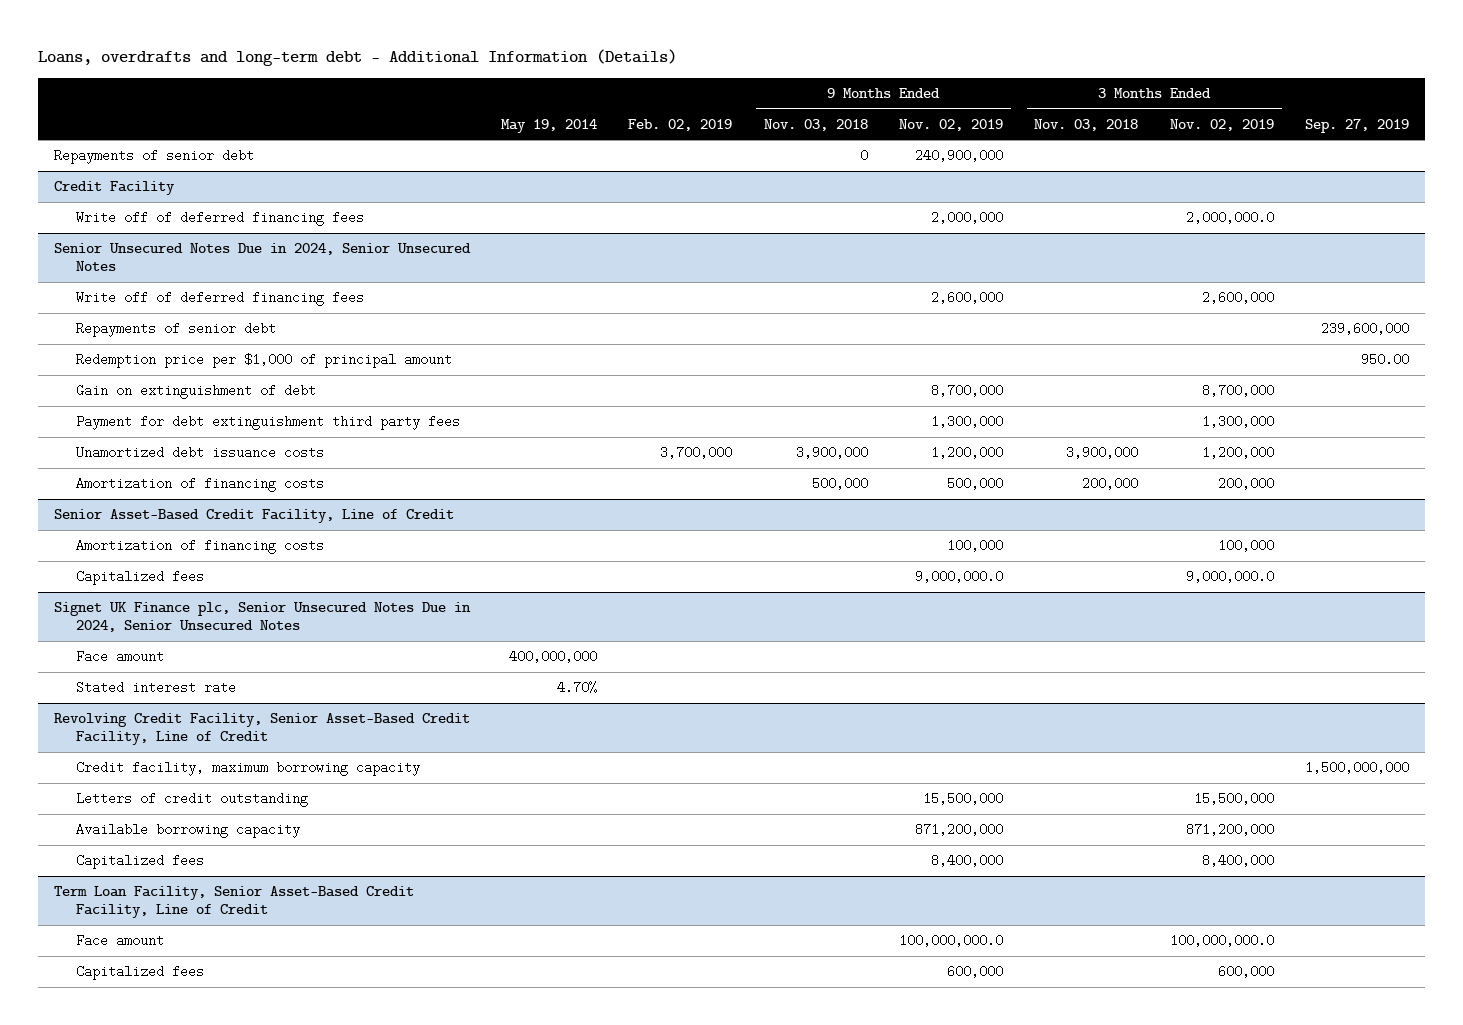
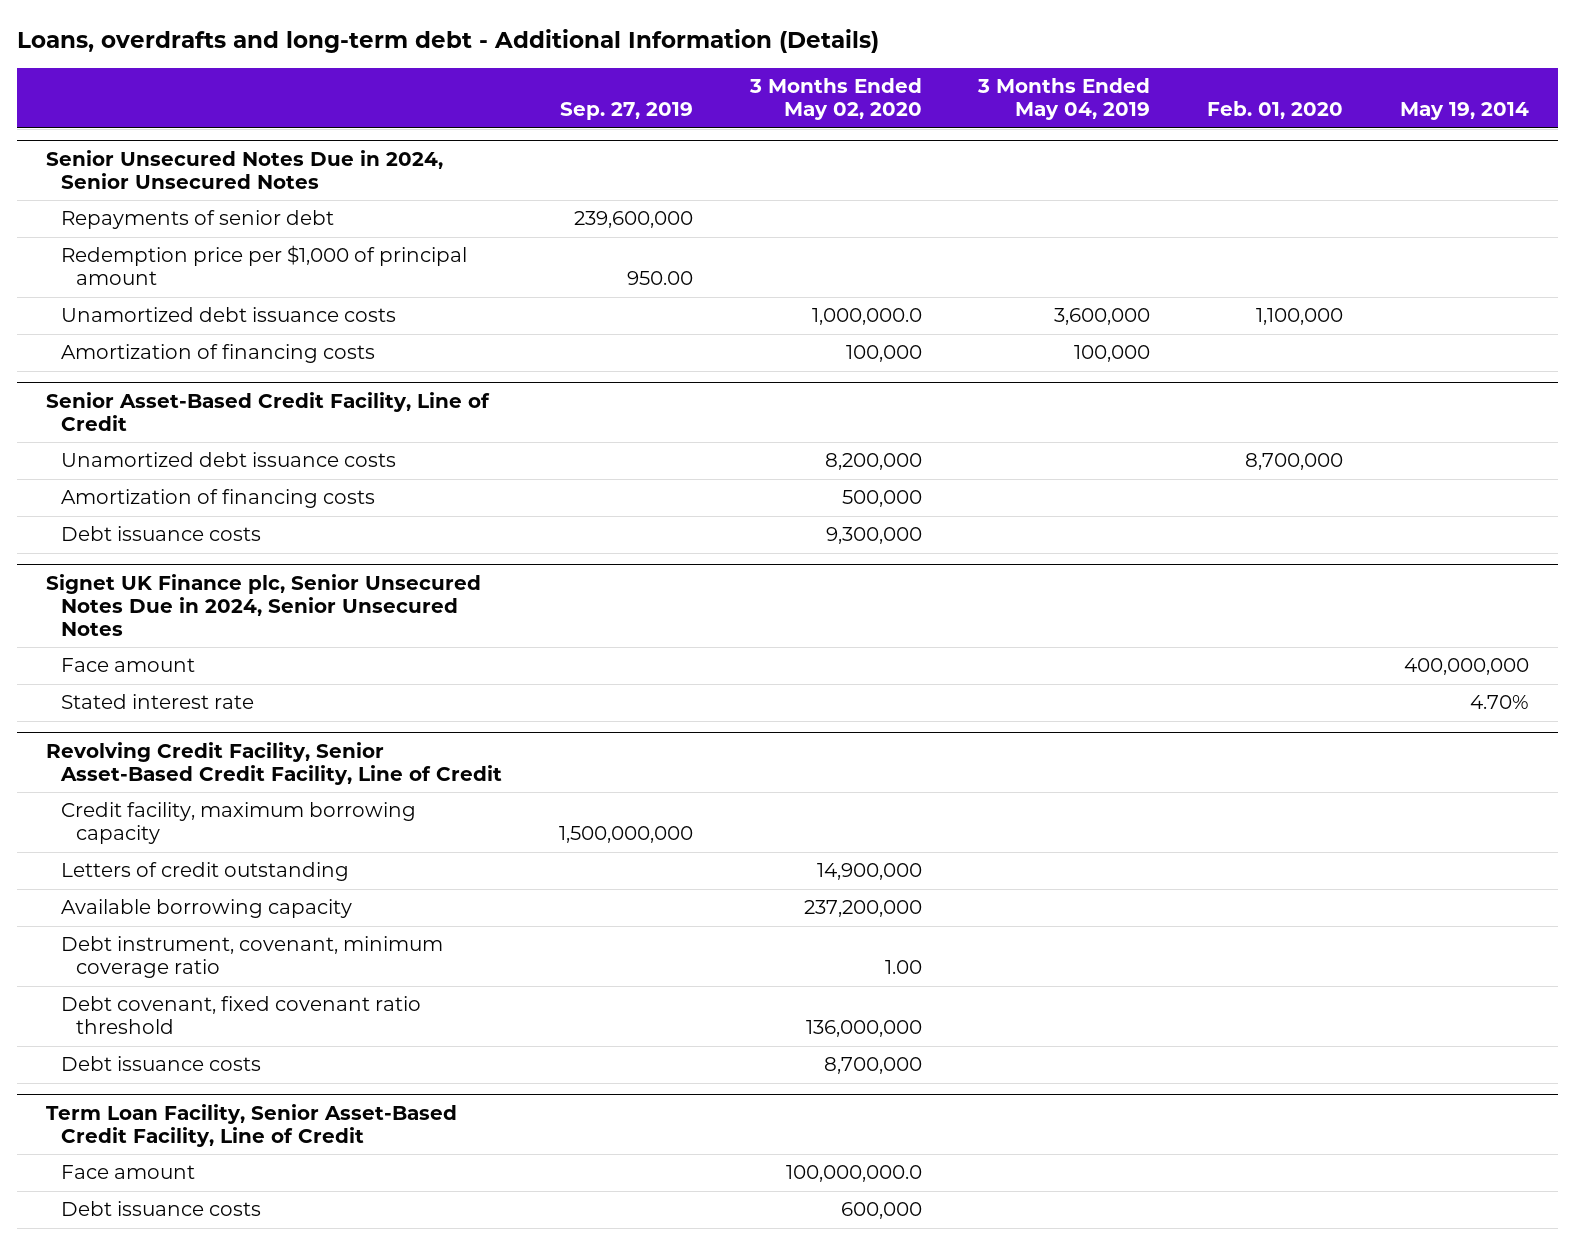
- | May 19, 2014 | Feb. 02, 2019 | 9 Months Ended Nov. 03, 2018 | 9 Months Ended Nov. 02, 2019 | 3 Months Ended Nov. 03, 2018 | 3 Months Ended Nov. 02, 2019 | Sep. 27, 2019
+ | Sep. 27, 2019 | 3 Months Ended May 02, 2020 | 3 Months Ended May 04, 2019 | Feb. 01, 2020 | May 19, 2014
- Repayments of senior debt | | | 0 | 240,900,000 | | |
- Credit Facility
- Write off of deferred financing fees | | | | 2,000,000 | | 2,000,000.0 |
@ Senior Unsecured Notes Due in 2024, Senior Unsecured Notes
- Write off of deferred financing fees | | | | 2,600,000 | | 2,600,000 |
- Gain on extinguishment of debt | | | | 8,700,000 | | 8,700,000 |
- Payment for debt extinguishment third party fees | | | | 1,300,000 | | 1,300,000 |
@ Senior Asset-Based Credit Facility, Line of Credit
+ Unamortized debt issuance costs | | 8,200,000 | | 8,700,000 |
- Capitalized fees | | | | 9,000,000.0 | | 9,000,000.0 |
+ Debt issuance costs | | 9,300,000 | | |
@ Revolving Credit Facility, Senior Asset-Based Credit Facility, Line of Credit
- Capitalized fees | | | | 8,400,000 | | 8,400,000 |
+ Debt instrument, covenant, minimum coverage ratio | | 1.00 | | |
+ Debt covenant, fixed covenant ratio threshold | | 136,000,000 | | |
+ Debt issuance costs | | 8,700,000 | | |
@ Term Loan Facility, Senior Asset-Based Credit Facility, Line of Credit
- Capitalized fees | | | | 600,000 | | 600,000 |
+ Debt issuance costs | | 600,000 | | |

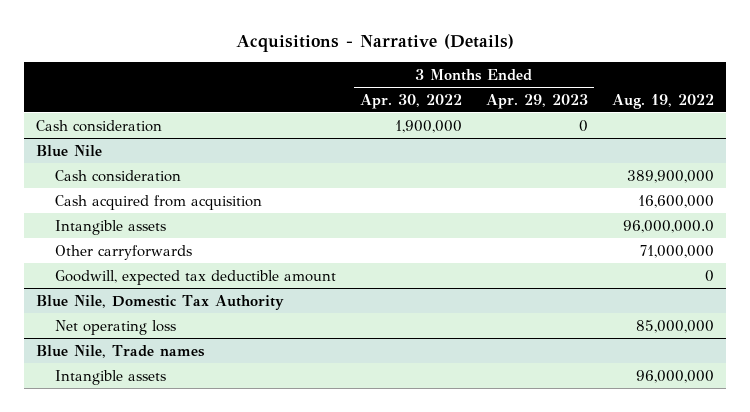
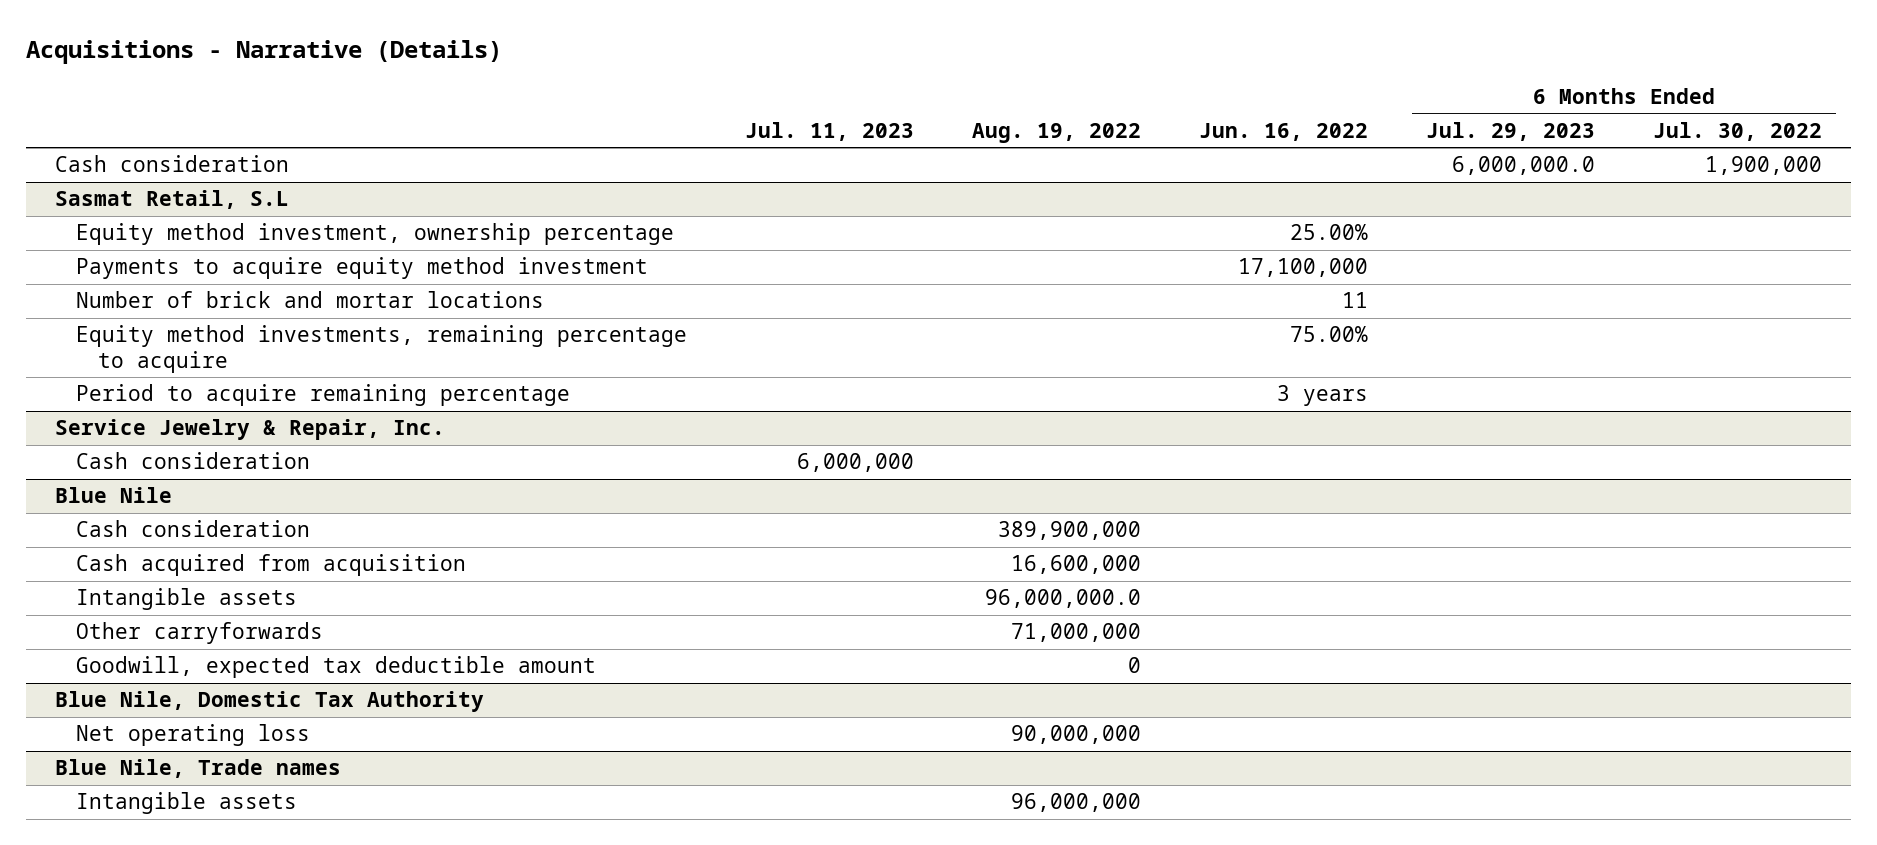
- | 3 Months Ended Apr. 30, 2022 | 3 Months Ended Apr. 29, 2023 | Aug. 19, 2022
+ | Jul. 11, 2023 | Aug. 19, 2022 | Jun. 16, 2022 | 6 Months Ended Jul. 29, 2023 | 6 Months Ended Jul. 30, 2022
+ Sasmat Retail, S.L
+ Equity method investment, ownership percentage | | | 25.00% | |
+ Payments to acquire equity method investment | | | 17,100,000 | |
+ Number of brick and mortar locations | | | 11 | |
+ Equity method investments, remaining percentage to acquire | | | 75.00% | |
+ Period to acquire remaining percentage | | | 3 years | |
+ Service Jewelry & Repair, Inc.
+ Cash consideration | 6,000,000 | | | |
@ Blue Nile, Domestic Tax Authority
- Net operating loss | | | 85,000,000
+ Net operating loss | | 90,000,000 | | |

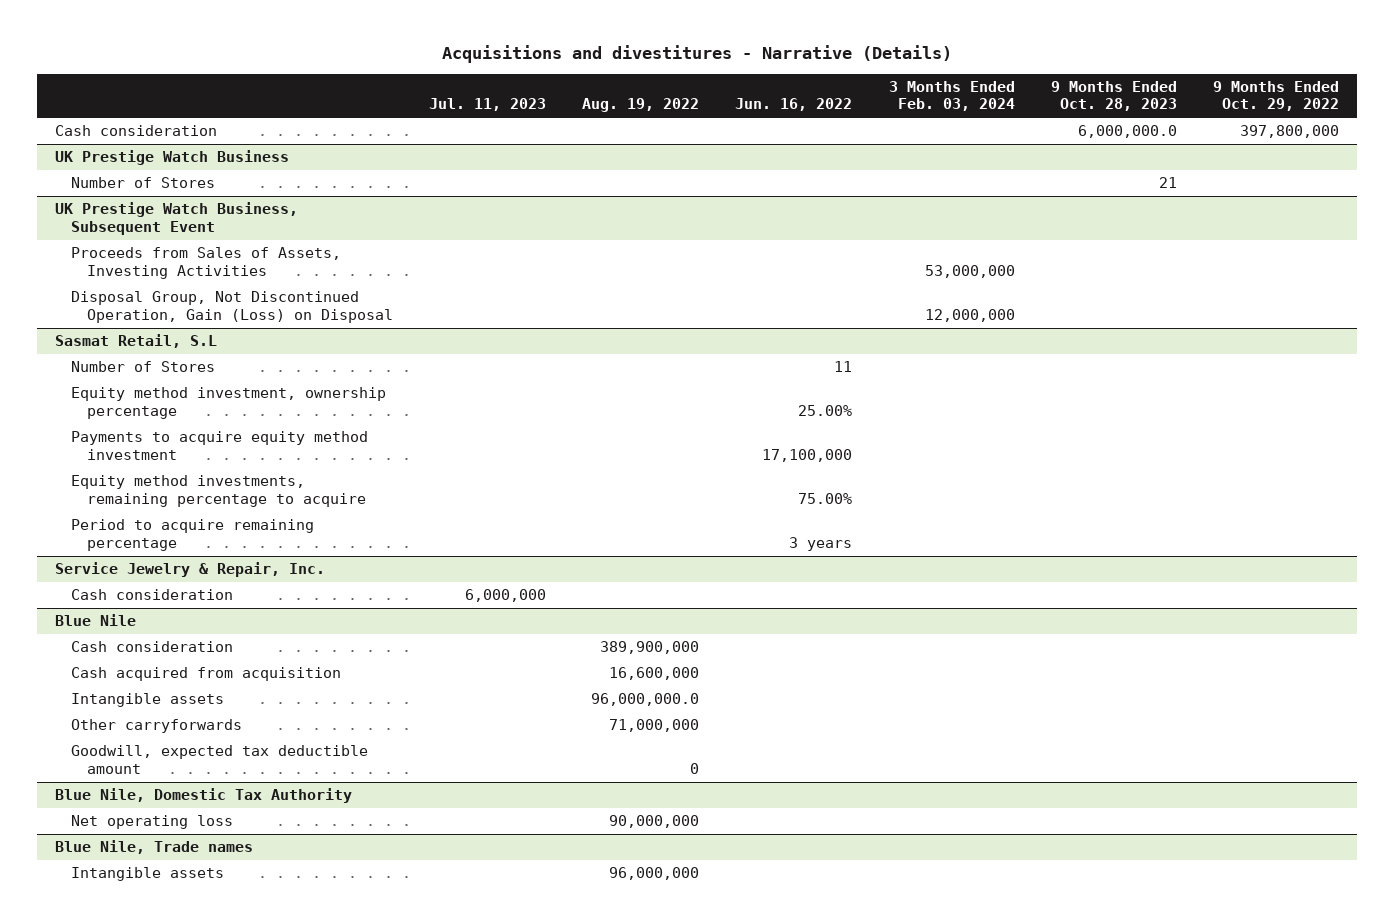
- Acquisitions - Narrative (Details)
+ Acquisitions and divestitures - Narrative (Details)
- | Jul. 11, 2023 | Aug. 19, 2022 | Jun. 16, 2022 | 6 Months Ended Jul. 29, 2023 | 6 Months Ended Jul. 30, 2022
+ | Jul. 11, 2023 | Aug. 19, 2022 | Jun. 16, 2022 | 3 Months Ended Feb. 03, 2024 | 9 Months Ended Oct. 28, 2023 | 9 Months Ended Oct. 29, 2022
+ UK Prestige Watch Business
+ Number of Stores | | | | | 21 |
+ UK Prestige Watch Business, Subsequent Event
+ Proceeds from Sales of Assets, Investing Activities | | | | 53,000,000 | |
+ Disposal Group, Not Discontinued Operation, Gain (Loss) on Disposal | | | | 12,000,000 | |
@ Sasmat Retail, S.L
+ Number of Stores | | | 11 | | |
- Number of brick and mortar locations | | | 11 | |

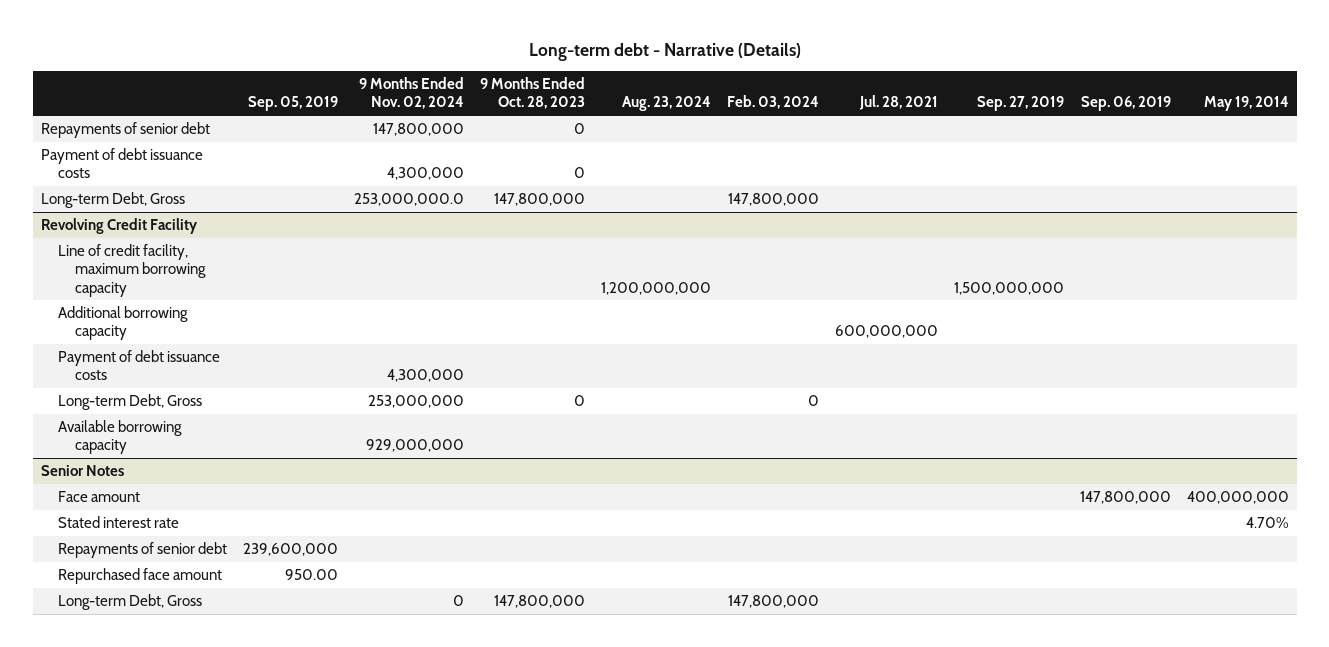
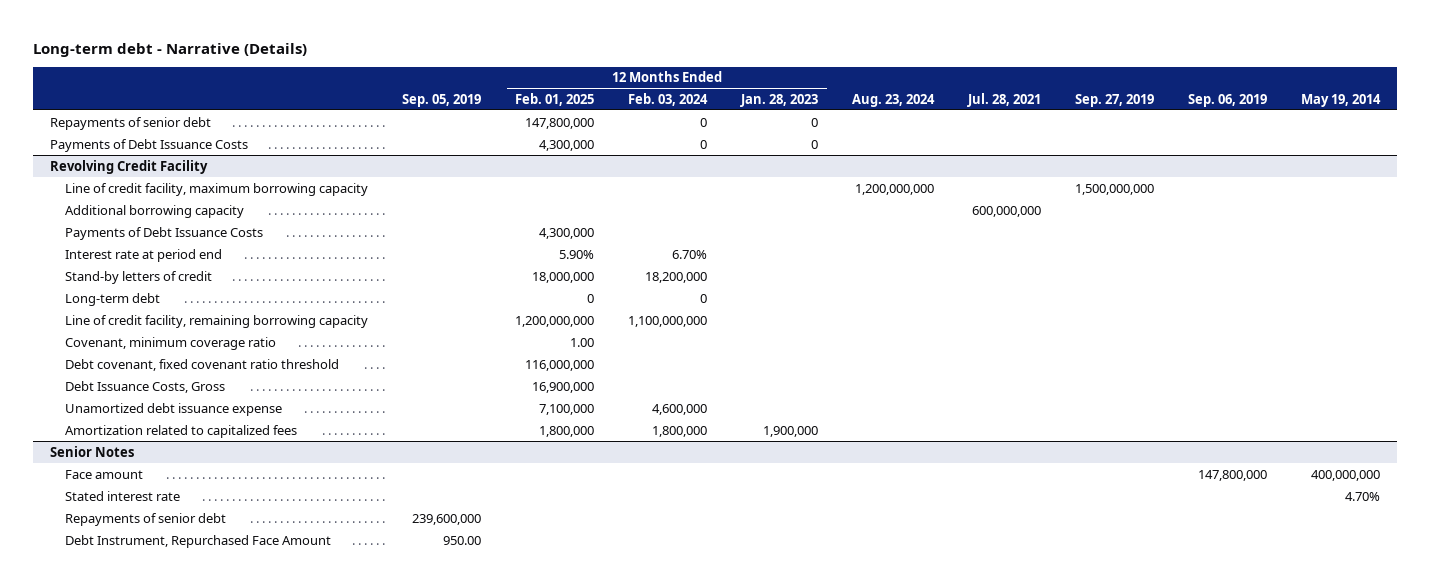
- | Sep. 05, 2019 | 9 Months Ended Nov. 02, 2024 | 9 Months Ended Oct. 28, 2023 | Aug. 23, 2024 | Feb. 03, 2024 | Jul. 28, 2021 | Sep. 27, 2019 | Sep. 06, 2019 | May 19, 2014
+ | Sep. 05, 2019 | 12 Months Ended Feb. 01, 2025 | 12 Months Ended Feb. 03, 2024 | 12 Months Ended Jan. 28, 2023 | Aug. 23, 2024 | Jul. 28, 2021 | Sep. 27, 2019 | Sep. 06, 2019 | May 19, 2014
- Payment of debt issuance costs | | 4,300,000 | 0 | | | | | |
- Long-term Debt, Gross | | 253,000,000.0 | 147,800,000 | | 147,800,000 | | | |
+ Payments of Debt Issuance Costs | | 4,300,000 | 0 | 0 | | | | |
@ Revolving Credit Facility
- Payment of debt issuance costs | | 4,300,000 | | | | | | |
- Long-term Debt, Gross | | 253,000,000 | 0 | | 0 | | | |
- Available borrowing capacity | | 929,000,000 | | | | | | |
+ Payments of Debt Issuance Costs | | 4,300,000 | | | | | | |
+ Interest rate at period end | | 5.90% | 6.70% | | | | | |
+ Stand-by letters of credit | | 18,000,000 | 18,200,000 | | | | | |
+ Long-term debt | | 0 | 0 | | | | | |
+ Line of credit facility, remaining borrowing capacity | | 1,200,000,000 | 1,100,000,000 | | | | | |
+ Covenant, minimum coverage ratio | | 1.00 | | | | | | |
+ Debt covenant, fixed covenant ratio threshold | | 116,000,000 | | | | | | |
+ Debt Issuance Costs, Gross | | 16,900,000 | | | | | | |
+ Unamortized debt issuance expense | | 7,100,000 | 4,600,000 | | | | | |
+ Amortization related to capitalized fees | | 1,800,000 | 1,800,000 | 1,900,000 | | | | |
@ Senior Notes
- Repurchased face amount | 950.00 | | | | | | | |
- Long-term Debt, Gross | | 0 | 147,800,000 | | 147,800,000 | | | |
+ Debt Instrument, Repurchased Face Amount | 950.00 | | | | | | | |

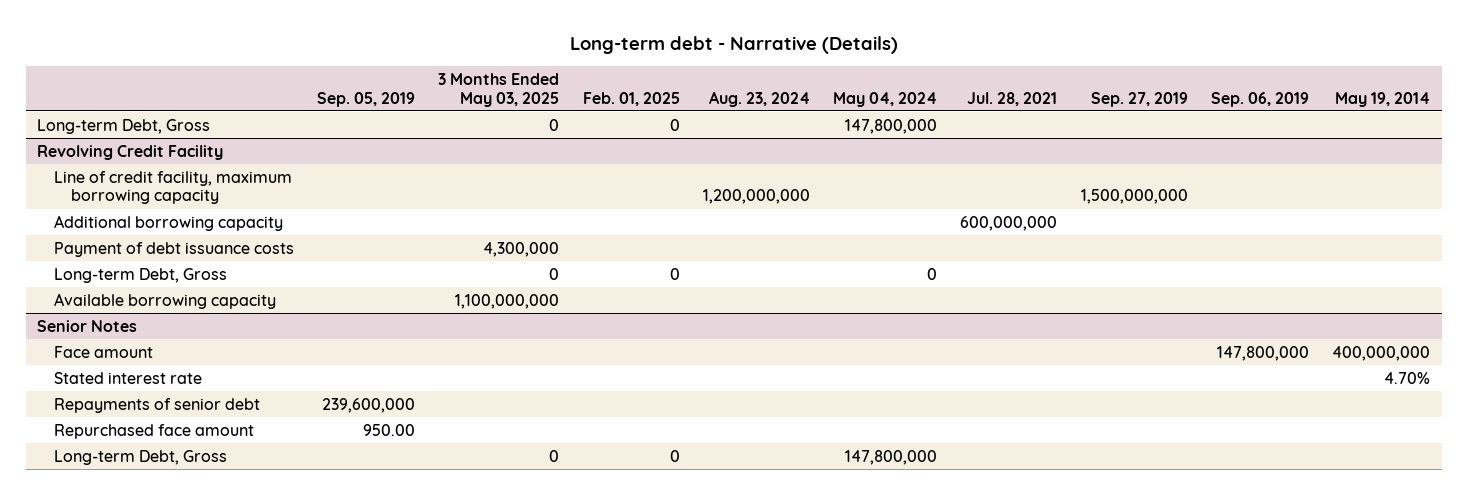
- | Sep. 05, 2019 | 12 Months Ended Feb. 01, 2025 | 12 Months Ended Feb. 03, 2024 | 12 Months Ended Jan. 28, 2023 | Aug. 23, 2024 | Jul. 28, 2021 | Sep. 27, 2019 | Sep. 06, 2019 | May 19, 2014
+ | Sep. 05, 2019 | 3 Months Ended May 03, 2025 | Feb. 01, 2025 | Aug. 23, 2024 | May 04, 2024 | Jul. 28, 2021 | Sep. 27, 2019 | Sep. 06, 2019 | May 19, 2014
- Repayments of senior debt | | 147,800,000 | 0 | 0 | | | | |
- Payments of Debt Issuance Costs | | 4,300,000 | 0 | 0 | | | | |
+ Long-term Debt, Gross | | 0 | 0 | | 147,800,000 | | | |
@ Revolving Credit Facility
- Payments of Debt Issuance Costs | | 4,300,000 | | | | | | |
- Interest rate at period end | | 5.90% | 6.70% | | | | | |
- Stand-by letters of credit | | 18,000,000 | 18,200,000 | | | | | |
- Long-term debt | | 0 | 0 | | | | | |
- Line of credit facility, remaining borrowing capacity | | 1,200,000,000 | 1,100,000,000 | | | | | |
- Covenant, minimum coverage ratio | | 1.00 | | | | | | |
- Debt covenant, fixed covenant ratio threshold | | 116,000,000 | | | | | | |
- Debt Issuance Costs, Gross | | 16,900,000 | | | | | | |
- Unamortized debt issuance expense | | 7,100,000 | 4,600,000 | | | | | |
- Amortization related to capitalized fees | | 1,800,000 | 1,800,000 | 1,900,000 | | | | |
+ Payment of debt issuance costs | | 4,300,000 | | | | | | |
+ Long-term Debt, Gross | | 0 | 0 | | 0 | | | |
+ Available borrowing capacity | | 1,100,000,000 | | | | | | |
@ Senior Notes
- Debt Instrument, Repurchased Face Amount | 950.00 | | | | | | | |
+ Repurchased face amount | 950.00 | | | | | | | |
+ Long-term Debt, Gross | | 0 | 0 | | 147,800,000 | | | |

